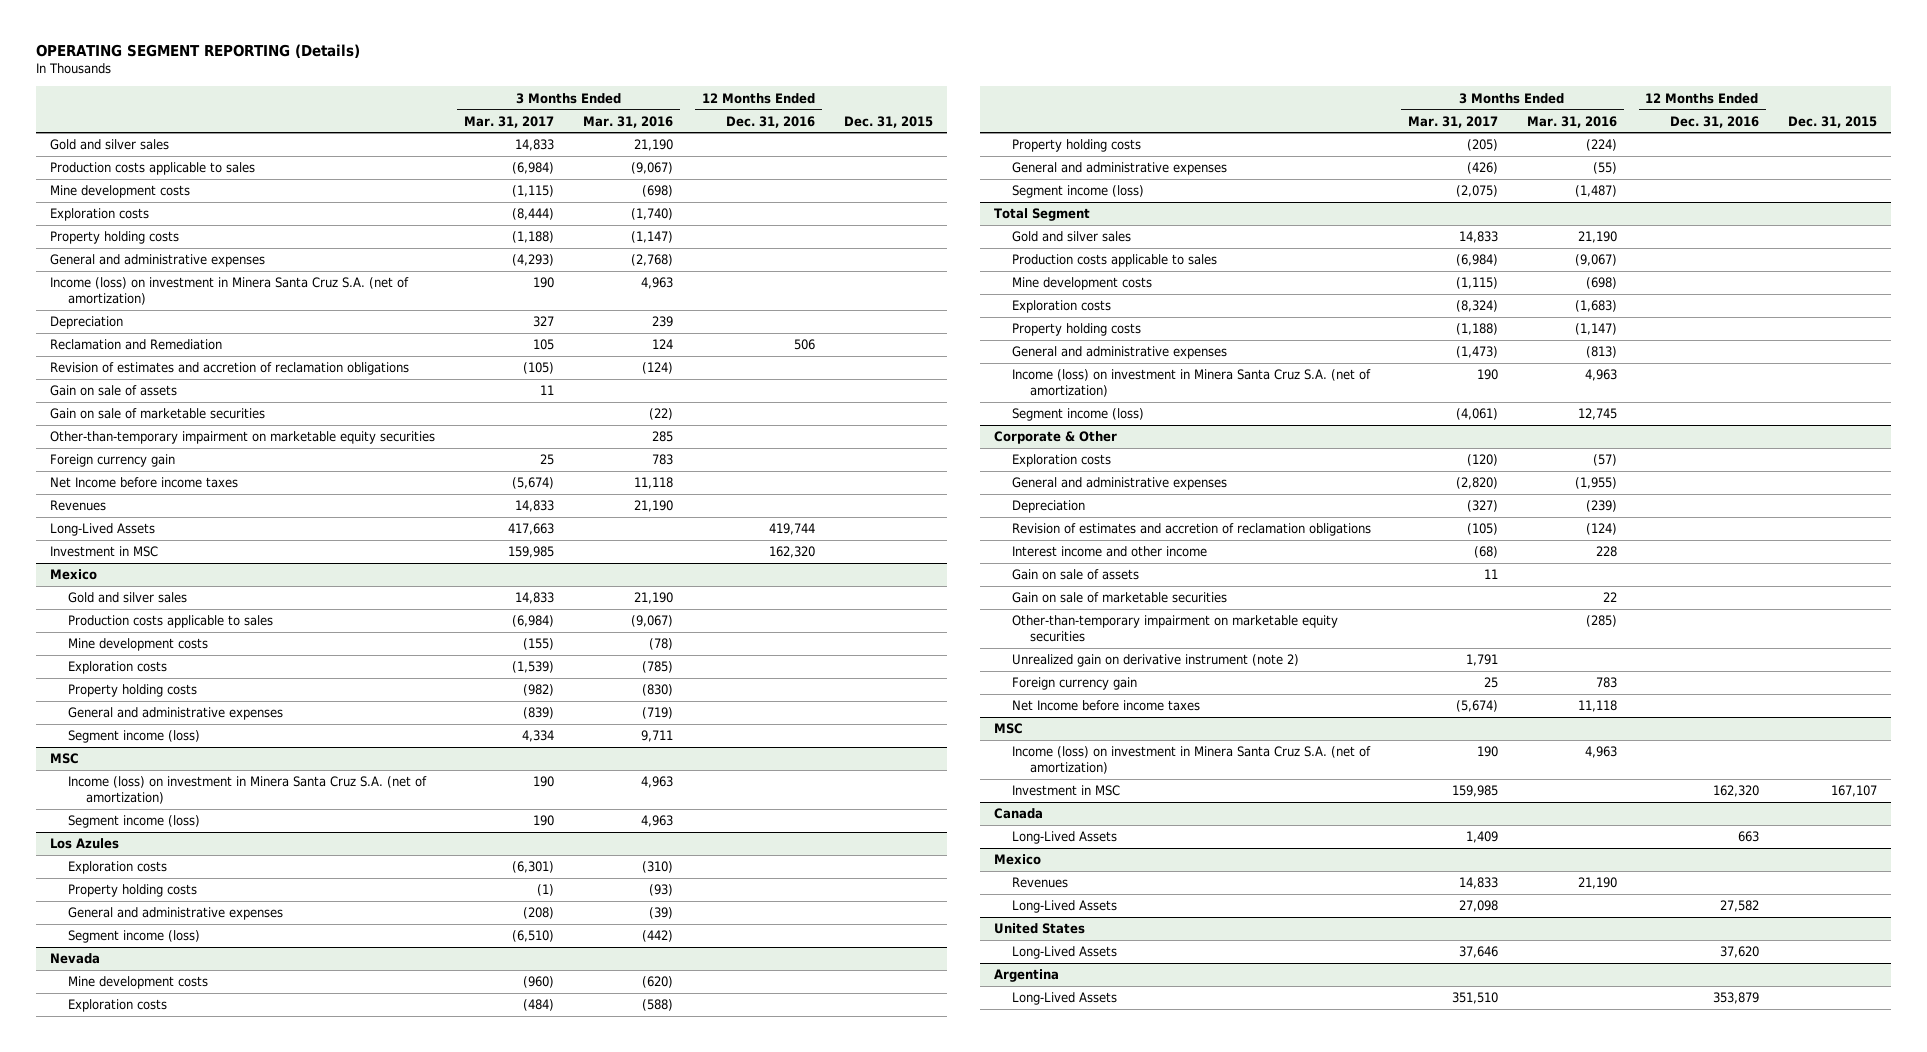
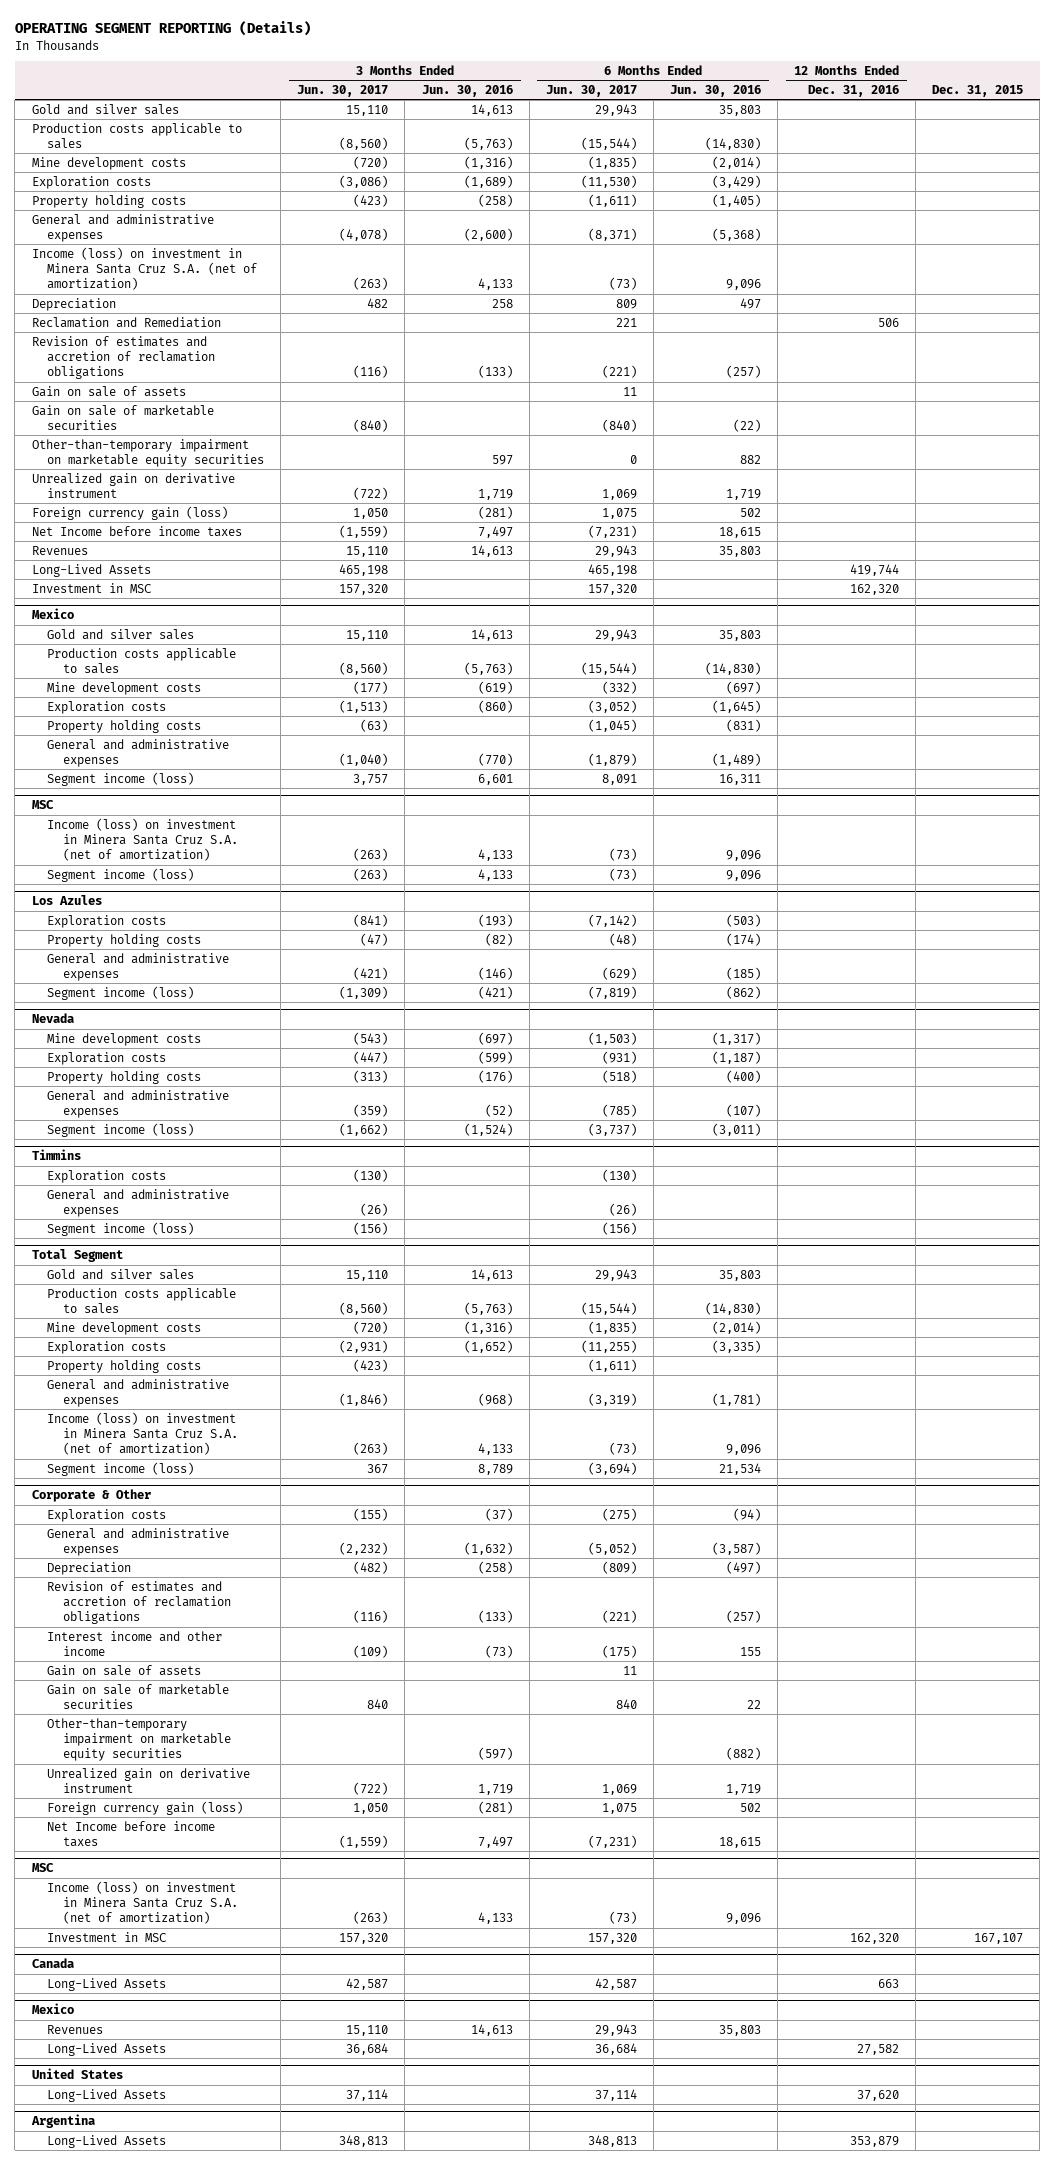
- | 3 Months Ended Mar. 31, 2017 | 3 Months Ended Mar. 31, 2016 | 12 Months Ended Dec. 31, 2016 | Dec. 31, 2015
+ | 3 Months Ended Jun. 30, 2017 | 3 Months Ended Jun. 30, 2016 | 6 Months Ended Jun. 30, 2017 | 6 Months Ended Jun. 30, 2016 | 12 Months Ended Dec. 31, 2016 | Dec. 31, 2015
- Foreign currency gain | 25 | 783 | |
+ Unrealized gain on derivative instrument | (722) | 1,719 | 1,069 | 1,719 | |
+ Foreign currency gain (loss) | 1,050 | (281) | 1,075 | 502 | |
+ Timmins
+ Exploration costs | (130) | | (130) | | |
+ General and administrative expenses | (26) | | (26) | | |
+ Segment income (loss) | (156) | | (156) | | |
@ Corporate & Other
- Unrealized gain on derivative instrument (note 2) | 1,791 | | |
- Foreign currency gain | 25 | 783 | |
+ Unrealized gain on derivative instrument | (722) | 1,719 | 1,069 | 1,719 | |
+ Foreign currency gain (loss) | 1,050 | (281) | 1,075 | 502 | |

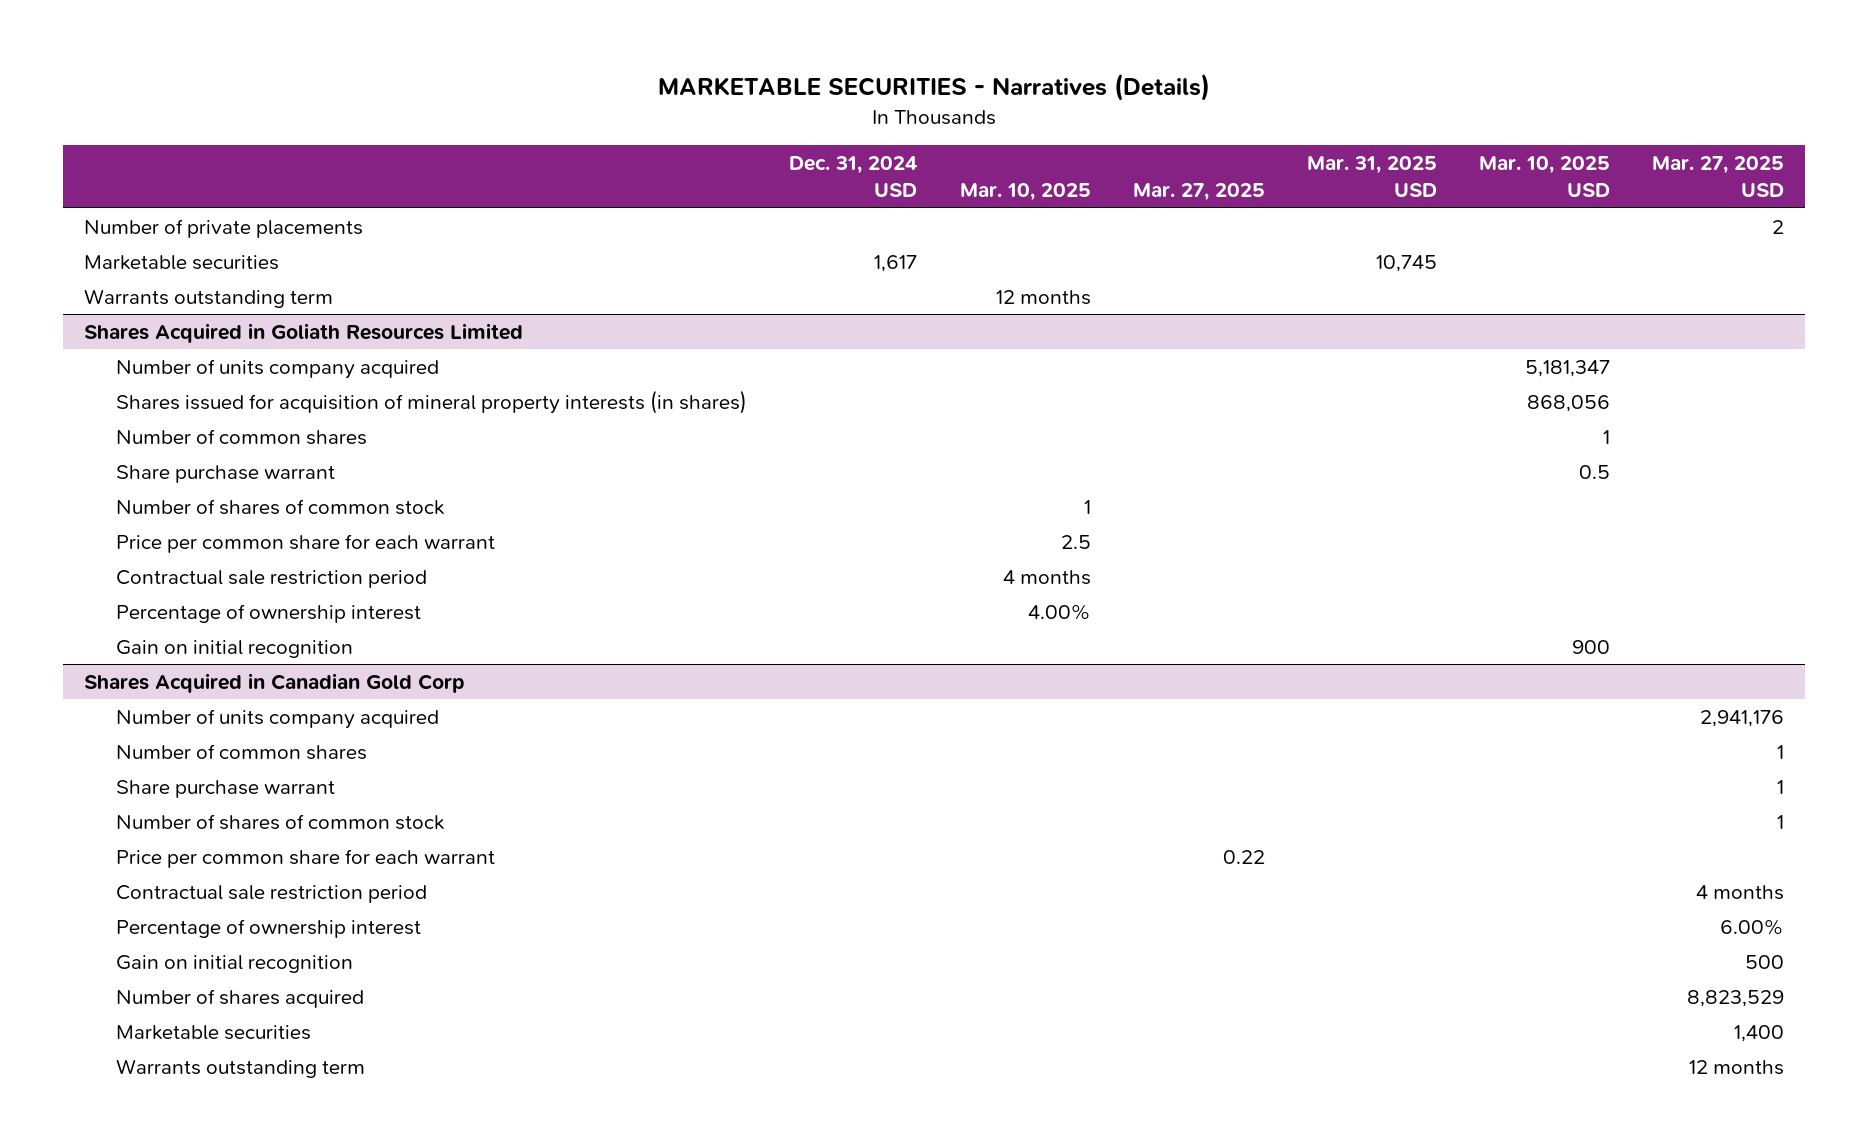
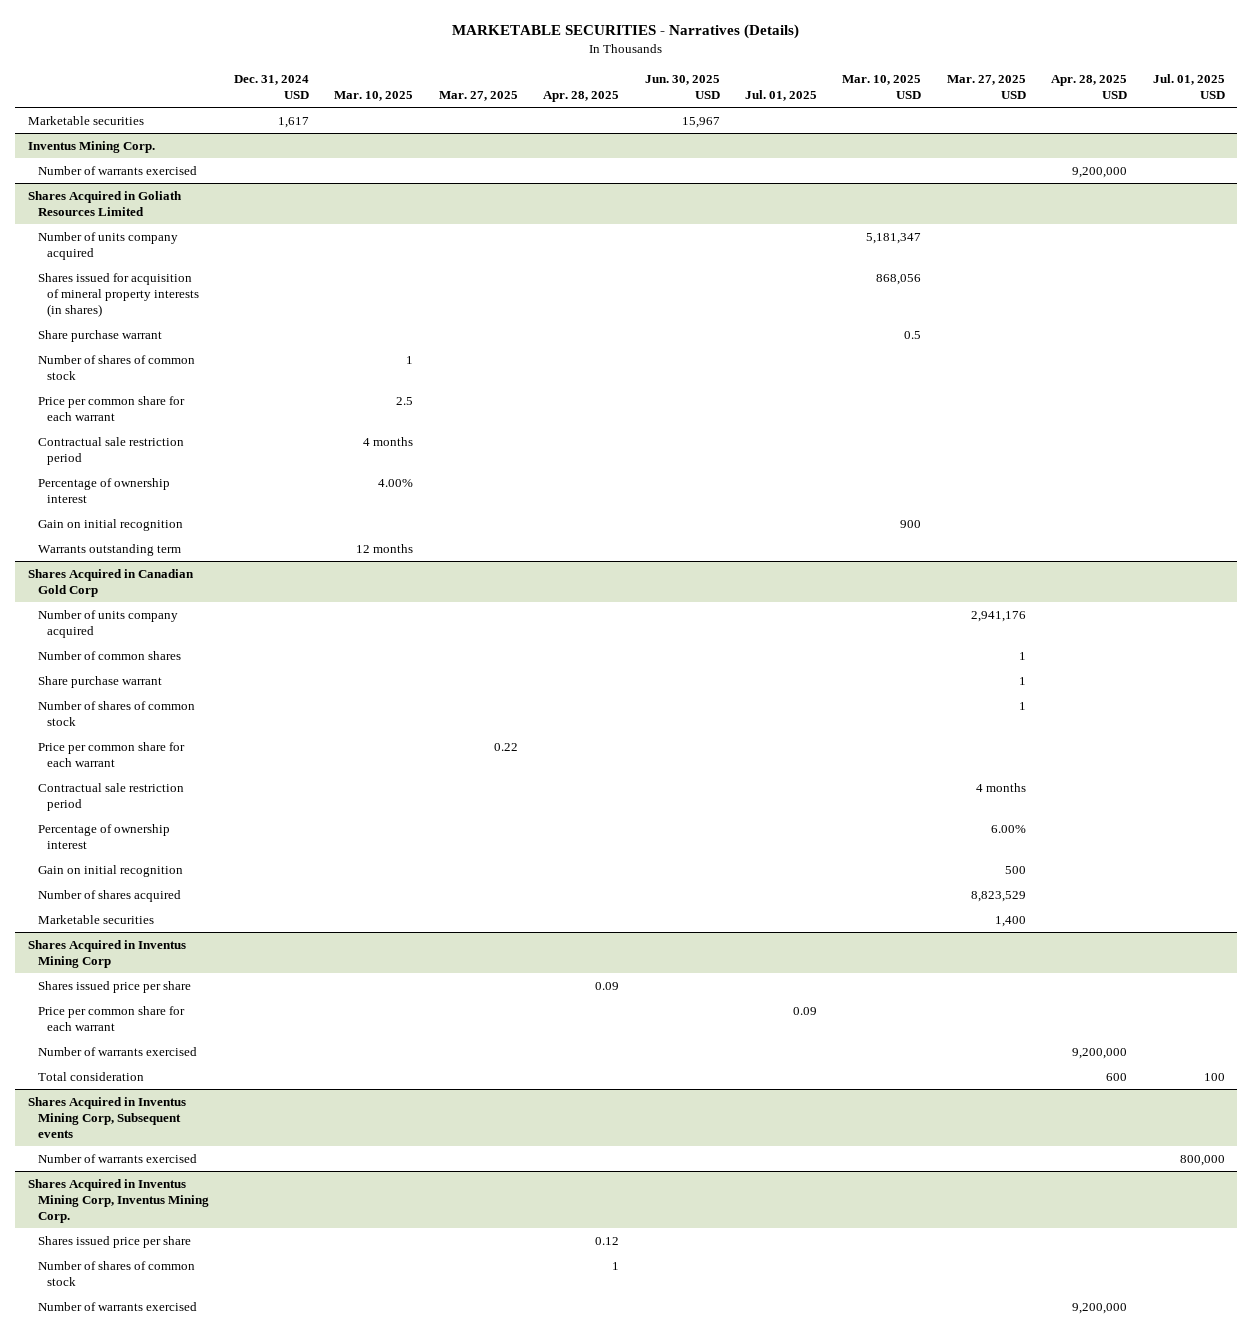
- | Dec. 31, 2024 USD | Mar. 10, 2025 | Mar. 27, 2025 | Mar. 31, 2025 USD | Mar. 10, 2025 USD | Mar. 27, 2025 USD
+ | Dec. 31, 2024 USD | Mar. 10, 2025 | Mar. 27, 2025 | Apr. 28, 2025 | Jun. 30, 2025 USD | Jul. 01, 2025 | Mar. 10, 2025 USD | Mar. 27, 2025 USD | Apr. 28, 2025 USD | Jul. 01, 2025 USD
- Number of private placements | | | | | | 2
- Warrants outstanding term | | 12 months | | | |
+ Inventus Mining Corp.
+ Number of warrants exercised | | | | | | | | | 9,200,000 |
@ Shares Acquired in Goliath Resources Limited
- Number of common shares | | | | | 1 |
+ Warrants outstanding term | | 12 months | | | | | | | |
@ Shares Acquired in Canadian Gold Corp
- Warrants outstanding term | | | | | | 12 months
+ Shares Acquired in Inventus Mining Corp
+ Shares issued price per share | | | | 0.09 | | | | | |
+ Price per common share for each warrant | | | | | | 0.09 | | | |
+ Number of warrants exercised | | | | | | | | | 9,200,000 |
+ Total consideration | | | | | | | | | 600 | 100
+ Shares Acquired in Inventus Mining Corp, Subsequent events
+ Number of warrants exercised | | | | | | | | | | 800,000
+ Shares Acquired in Inventus Mining Corp, Inventus Mining Corp.
+ Shares issued price per share | | | | 0.12 | | | | | |
+ Number of shares of common stock | | | | 1 | | | | | |
+ Number of warrants exercised | | | | | | | | | 9,200,000 |

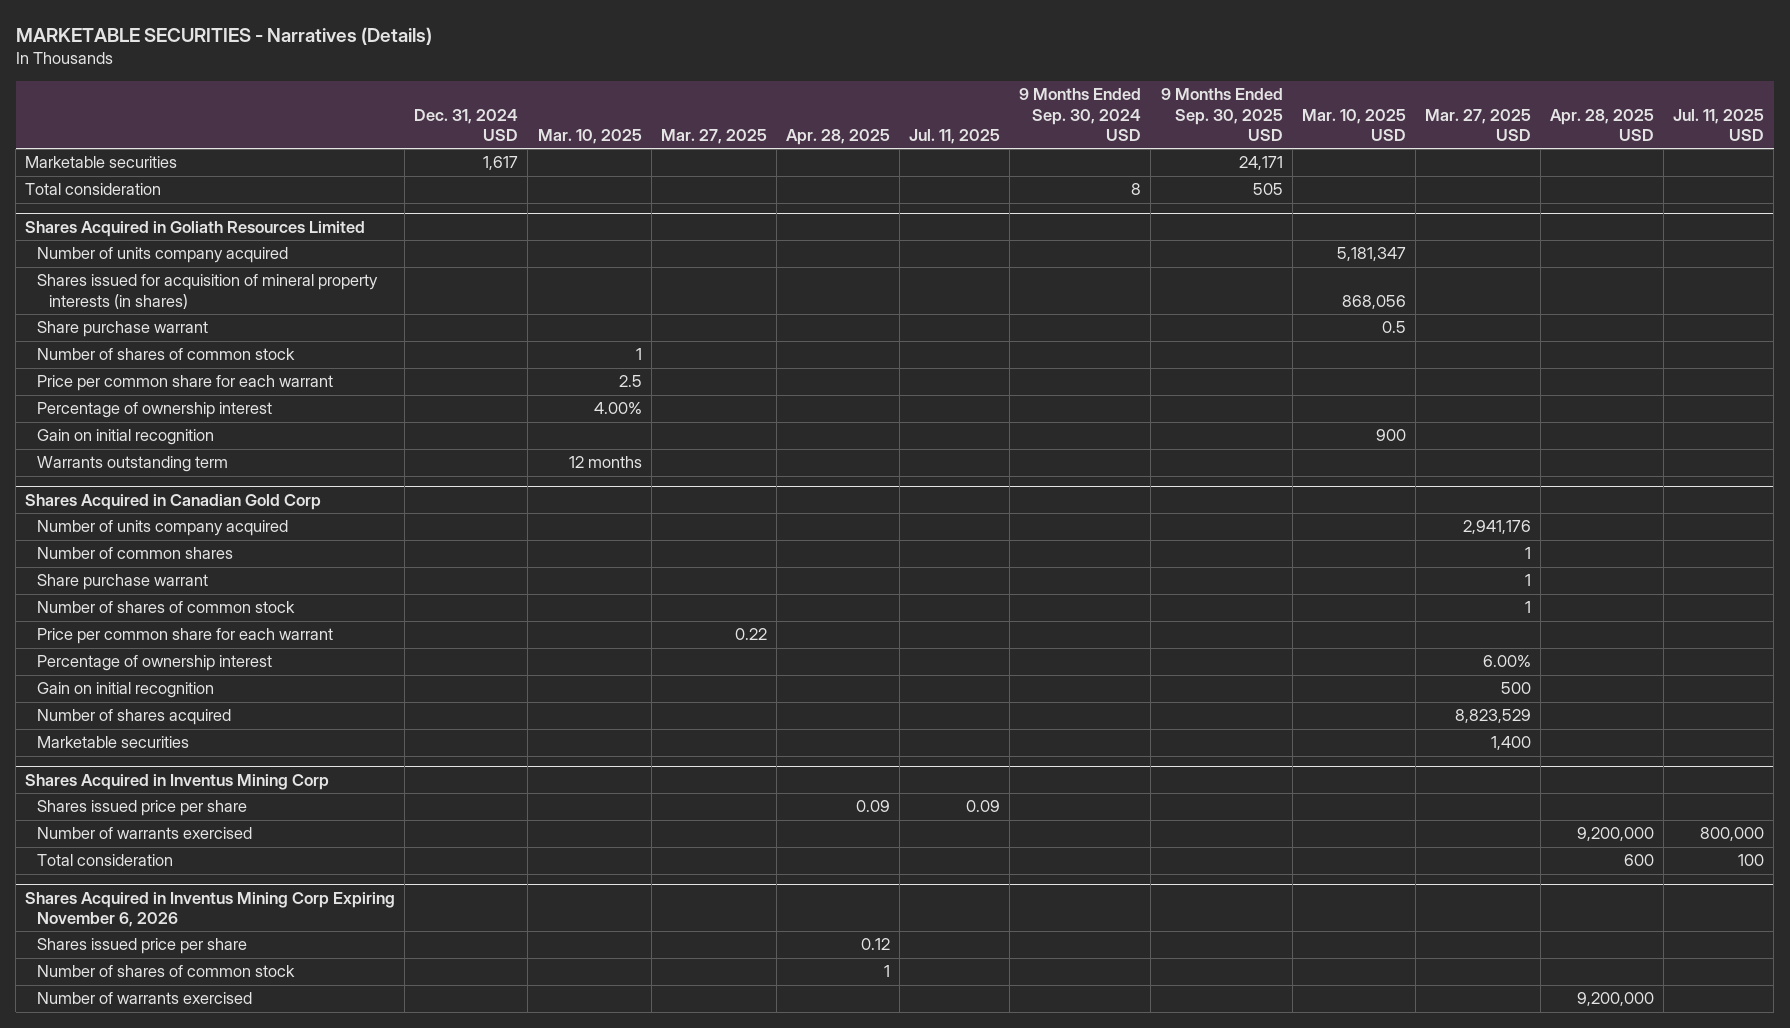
- | Dec. 31, 2024 USD | Mar. 10, 2025 | Mar. 27, 2025 | Apr. 28, 2025 | Jun. 30, 2025 USD | Jul. 01, 2025 | Mar. 10, 2025 USD | Mar. 27, 2025 USD | Apr. 28, 2025 USD | Jul. 01, 2025 USD
+ | Dec. 31, 2024 USD | Mar. 10, 2025 | Mar. 27, 2025 | Apr. 28, 2025 | Jul. 11, 2025 | 9 Months Ended Sep. 30, 2024 USD | 9 Months Ended Sep. 30, 2025 USD | Mar. 10, 2025 USD | Mar. 27, 2025 USD | Apr. 28, 2025 USD | Jul. 11, 2025 USD
- Inventus Mining Corp.
- Number of warrants exercised | | | | | | | | | 9,200,000 |
+ Total consideration | | | | | | 8 | 505 | | | |
@ Shares Acquired in Goliath Resources Limited
- Contractual sale restriction period | | 4 months | | | | | | | |
@ Shares Acquired in Canadian Gold Corp
- Contractual sale restriction period | | | | | | | | 4 months | |
@ Shares Acquired in Inventus Mining Corp
- Price per common share for each warrant | | | | | | 0.09 | | | |
- Shares Acquired in Inventus Mining Corp, Subsequent events
- Number of warrants exercised | | | | | | | | | | 800,000
- Shares Acquired in Inventus Mining Corp, Inventus Mining Corp.
+ Shares Acquired in Inventus Mining Corp Expiring November 6, 2026

